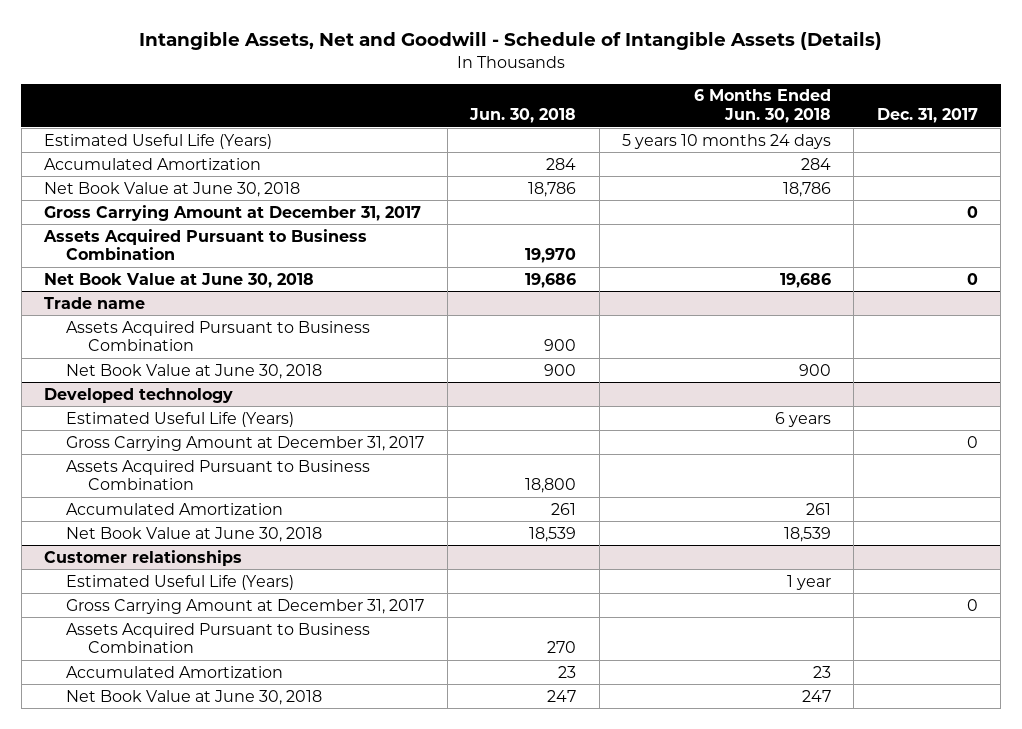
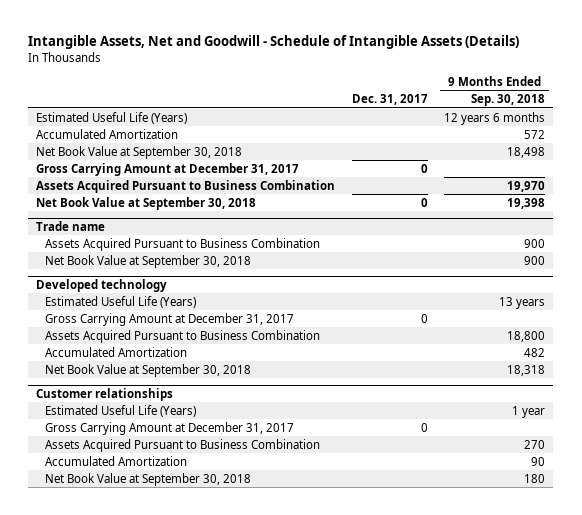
- | Jun. 30, 2018 | 6 Months Ended Jun. 30, 2018 | Dec. 31, 2017
+ | Dec. 31, 2017 | 9 Months Ended Sep. 30, 2018
- Net Book Value at June 30, 2018 | 18,786 | 18,786 |
+ Net Book Value at September 30, 2018 | | 18,498
- Net Book Value at June 30, 2018 | 19,686 | 19,686 | 0
+ Net Book Value at September 30, 2018 | 0 | 19,398
@ Trade name
- Net Book Value at June 30, 2018 | 900 | 900 |
+ Net Book Value at September 30, 2018 | | 900
@ Developed technology
- Net Book Value at June 30, 2018 | 18,539 | 18,539 |
+ Net Book Value at September 30, 2018 | | 18,318
@ Customer relationships
- Net Book Value at June 30, 2018 | 247 | 247 |
+ Net Book Value at September 30, 2018 | | 180

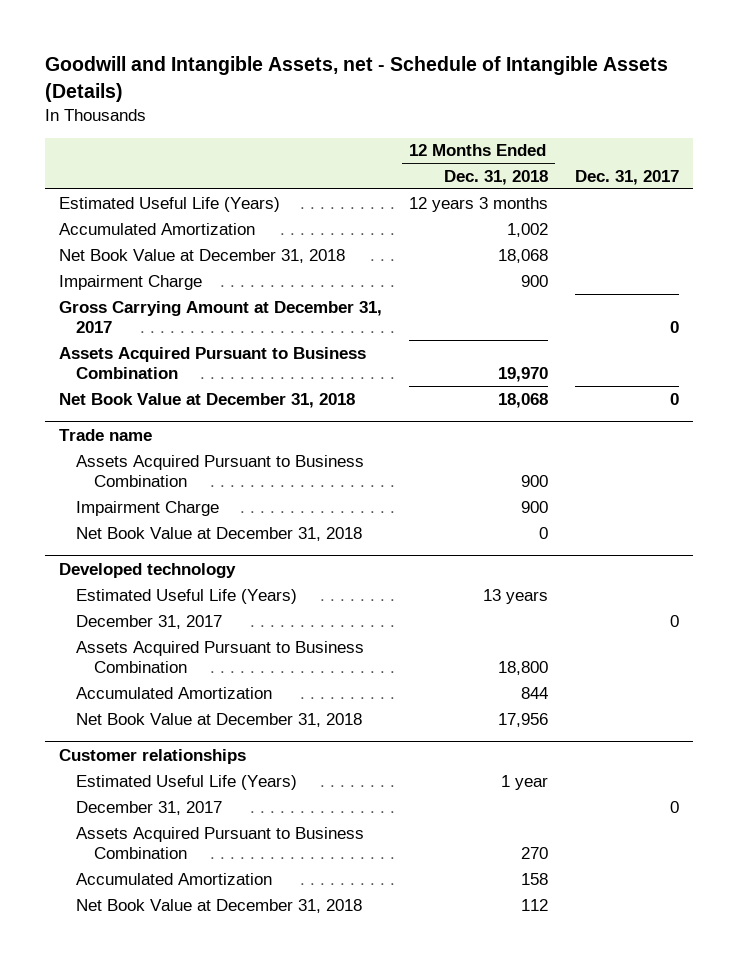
- Intangible Assets, Net and Goodwill - Schedule of Intangible Assets (Details)
+ Goodwill and Intangible Assets, net - Schedule of Intangible Assets (Details)
- | Dec. 31, 2017 | 9 Months Ended Sep. 30, 2018
+ | 12 Months Ended Dec. 31, 2018 | Dec. 31, 2017
- Net Book Value at September 30, 2018 | | 18,498
+ Net Book Value at December 31, 2018 | 18,068 |
+ Impairment Charge | 900 |
- Net Book Value at September 30, 2018 | 0 | 19,398
+ Net Book Value at December 31, 2018 | 18,068 | 0
@ Trade name
- Net Book Value at September 30, 2018 | | 900
+ Impairment Charge | 900 |
+ Net Book Value at December 31, 2018 | 0 |
@ Developed technology
- Gross Carrying Amount at December 31, 2017 | 0 |
+ December 31, 2017 | | 0
- Net Book Value at September 30, 2018 | | 18,318
+ Net Book Value at December 31, 2018 | 17,956 |
@ Customer relationships
- Gross Carrying Amount at December 31, 2017 | 0 |
+ December 31, 2017 | | 0
- Net Book Value at September 30, 2018 | | 180
+ Net Book Value at December 31, 2018 | 112 |

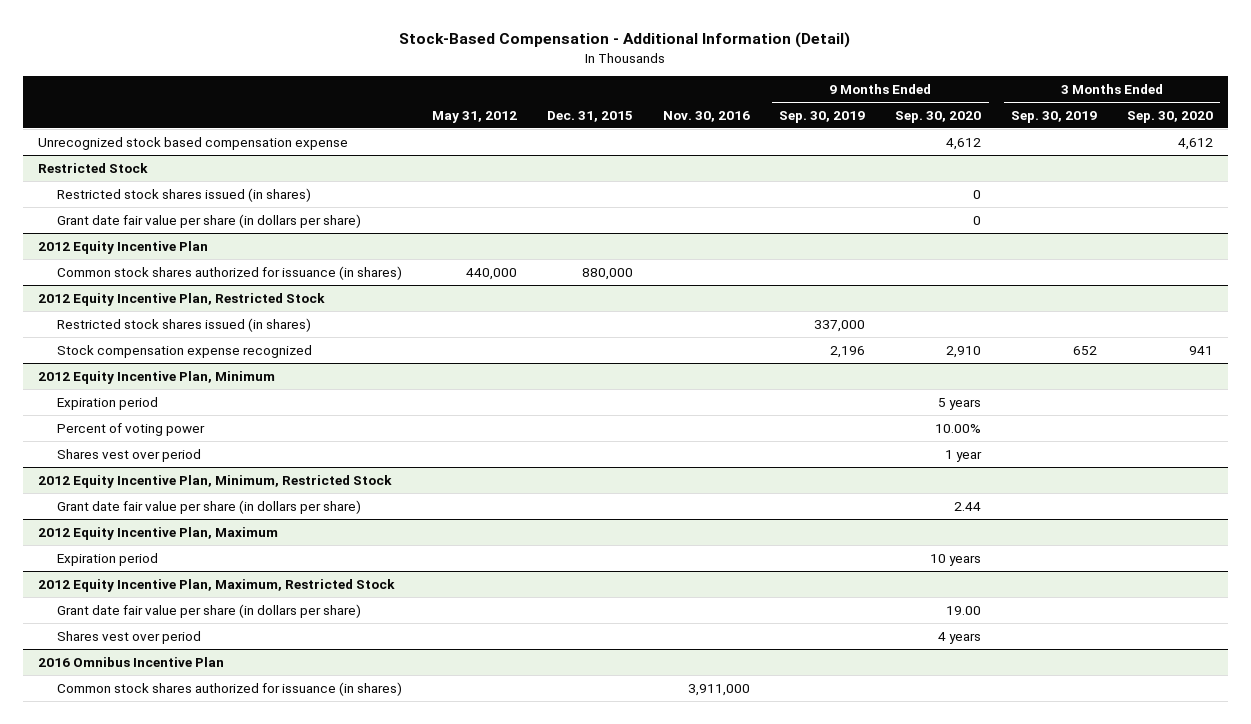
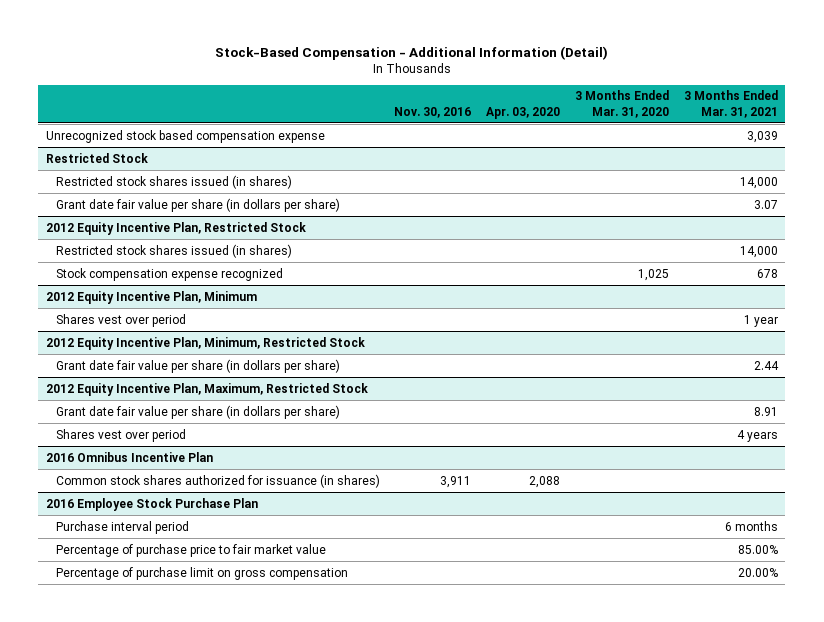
- | May 31, 2012 | Dec. 31, 2015 | Nov. 30, 2016 | 9 Months Ended Sep. 30, 2019 | 9 Months Ended Sep. 30, 2020 | 3 Months Ended Sep. 30, 2019 | 3 Months Ended Sep. 30, 2020
+ | Nov. 30, 2016 | Apr. 03, 2020 | 3 Months Ended Mar. 31, 2020 | 3 Months Ended Mar. 31, 2021
- 2012 Equity Incentive Plan
- Common stock shares authorized for issuance (in shares) | 440,000 | 880,000 | | | | |
@ 2012 Equity Incentive Plan, Minimum
- Expiration period | | | | | 5 years | |
- Percent of voting power | | | | | 10.00% | |
- 2012 Equity Incentive Plan, Maximum
- Expiration period | | | | | 10 years | |
@ 2016 Omnibus Incentive Plan
- Common stock shares authorized for issuance (in shares) | | | 3,911,000 | | | |
+ Common stock shares authorized for issuance (in shares) | 3,911 | 2,088 | |
+ 2016 Employee Stock Purchase Plan
+ Purchase interval period | | | | 6 months
+ Percentage of purchase price to fair market value | | | | 85.00%
+ Percentage of purchase limit on gross compensation | | | | 20.00%

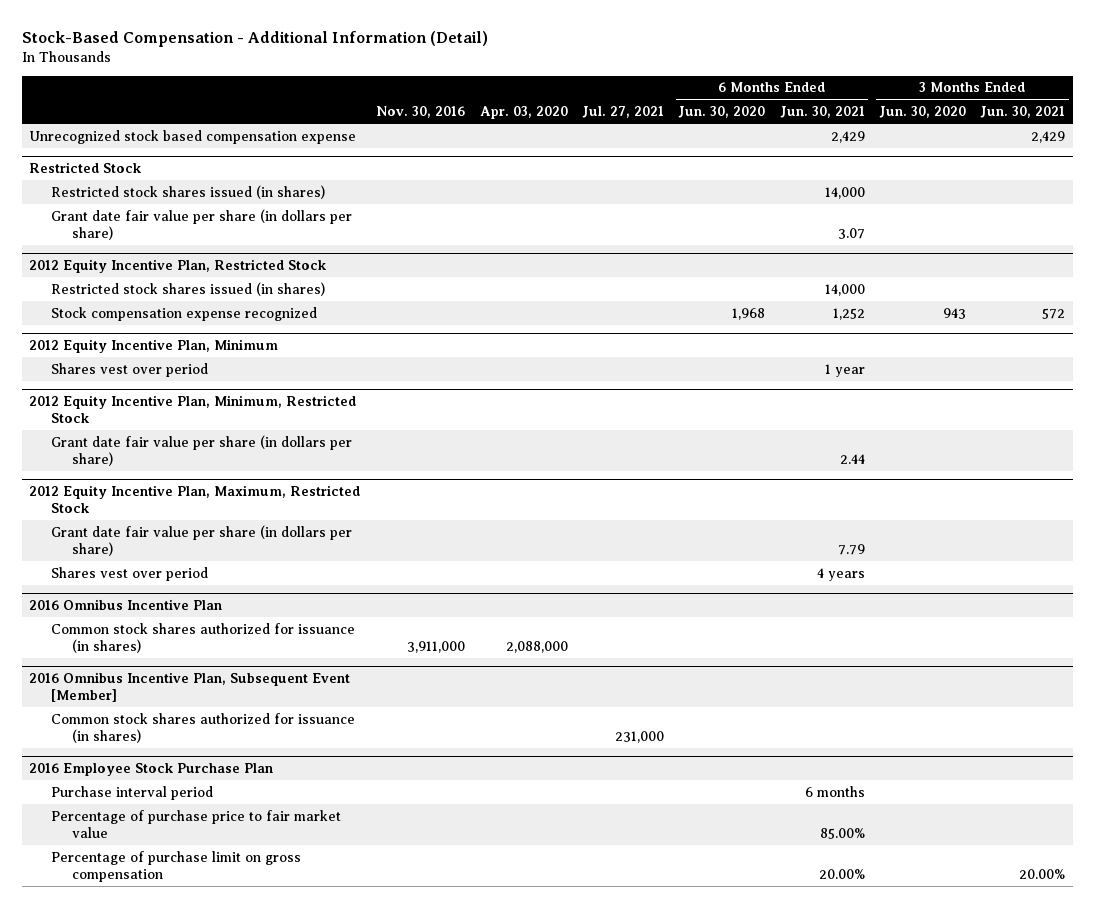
- | Nov. 30, 2016 | Apr. 03, 2020 | 3 Months Ended Mar. 31, 2020 | 3 Months Ended Mar. 31, 2021
+ | Nov. 30, 2016 | Apr. 03, 2020 | Jul. 27, 2021 | 6 Months Ended Jun. 30, 2020 | 6 Months Ended Jun. 30, 2021 | 3 Months Ended Jun. 30, 2020 | 3 Months Ended Jun. 30, 2021
@ 2016 Omnibus Incentive Plan
- Common stock shares authorized for issuance (in shares) | 3,911 | 2,088 | |
+ Common stock shares authorized for issuance (in shares) | 3,911,000 | 2,088,000 | | | | |
+ 2016 Omnibus Incentive Plan, Subsequent Event [Member]
+ Common stock shares authorized for issuance (in shares) | | | 231,000 | | | |

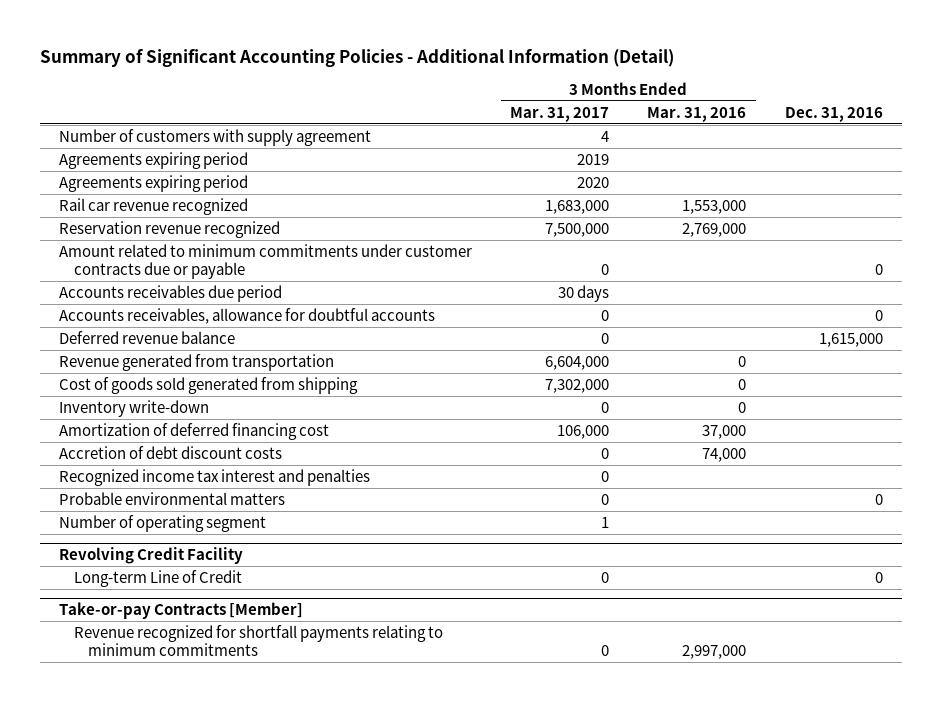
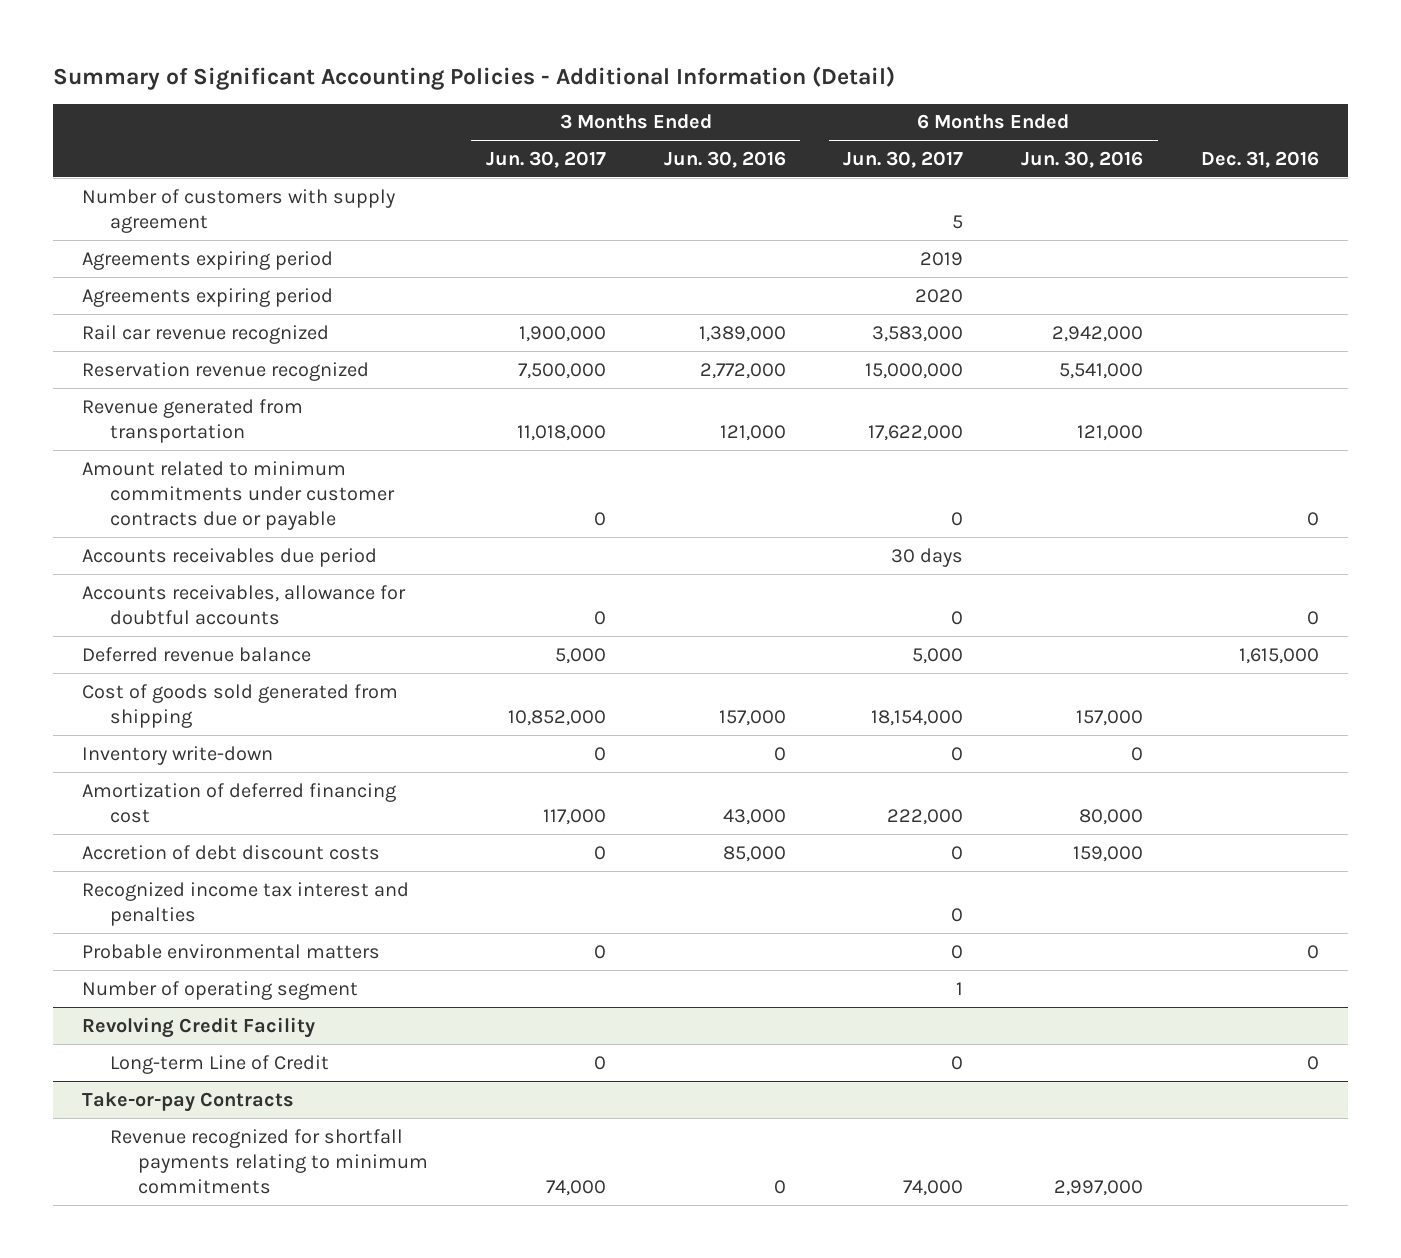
- | 3 Months Ended Mar. 31, 2017 | 3 Months Ended Mar. 31, 2016 | Dec. 31, 2016
+ | 3 Months Ended Jun. 30, 2017 | 3 Months Ended Jun. 30, 2016 | 6 Months Ended Jun. 30, 2017 | 6 Months Ended Jun. 30, 2016 | Dec. 31, 2016
moved up: Revenue generated from transportation | 11,018,000 | 121,000 | 17,622,000 | 121,000 |
- Take-or-pay Contracts [Member]
+ Take-or-pay Contracts

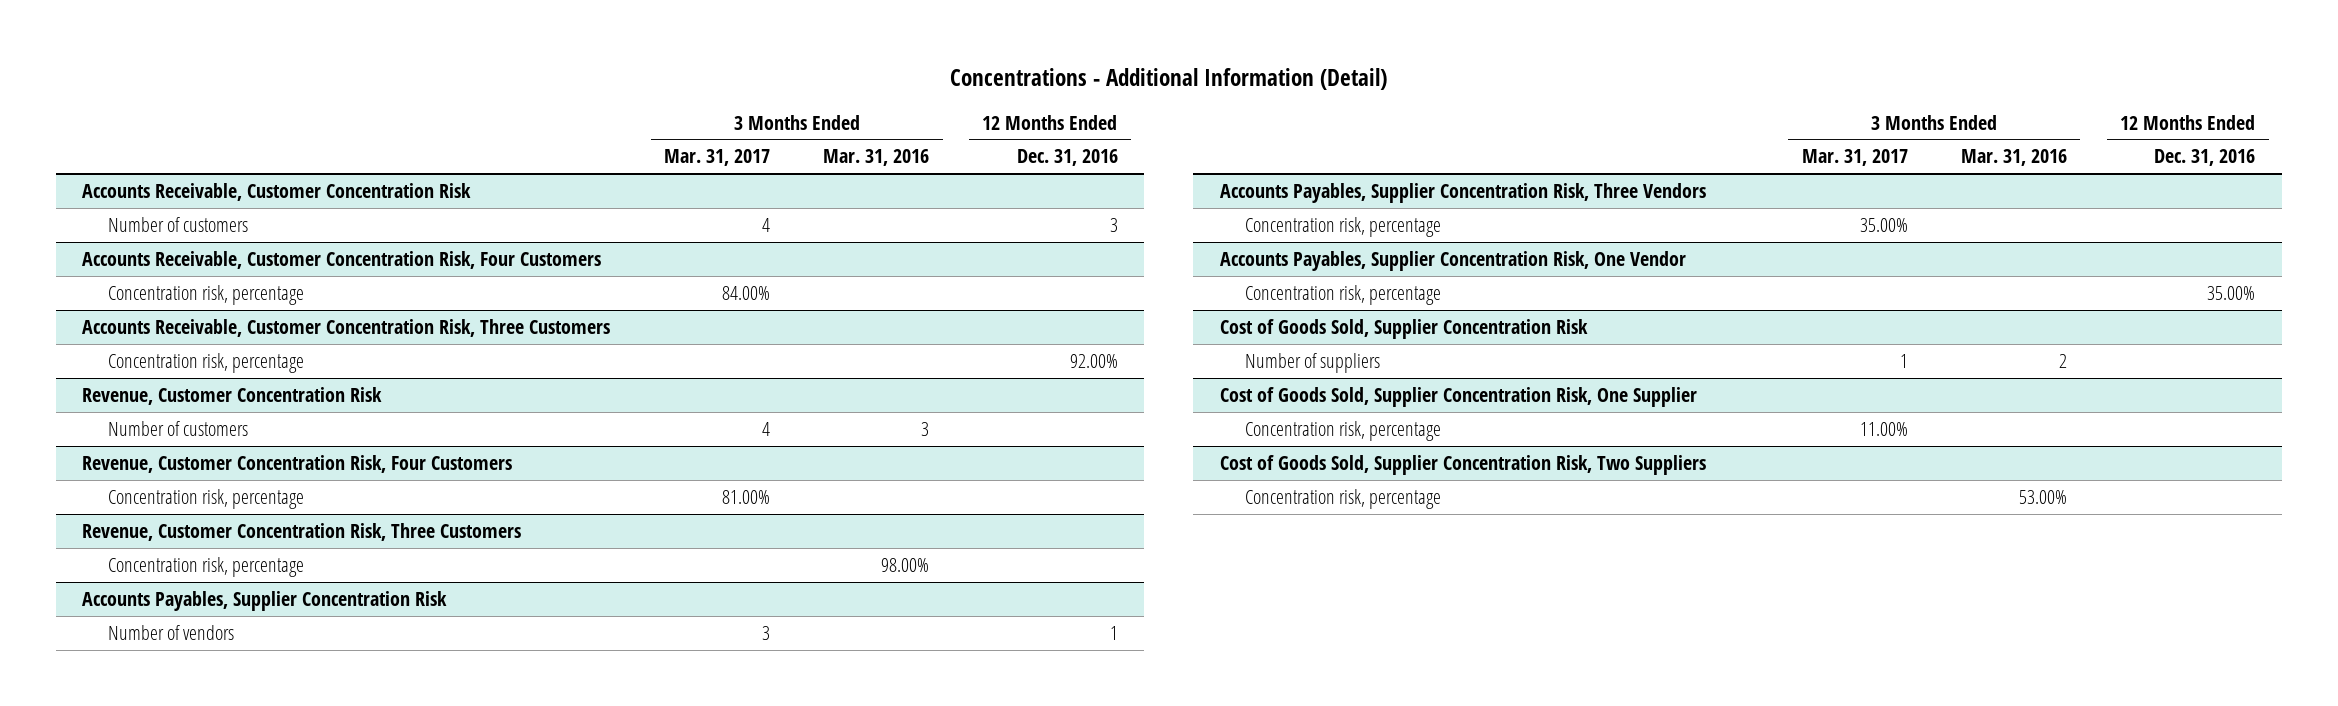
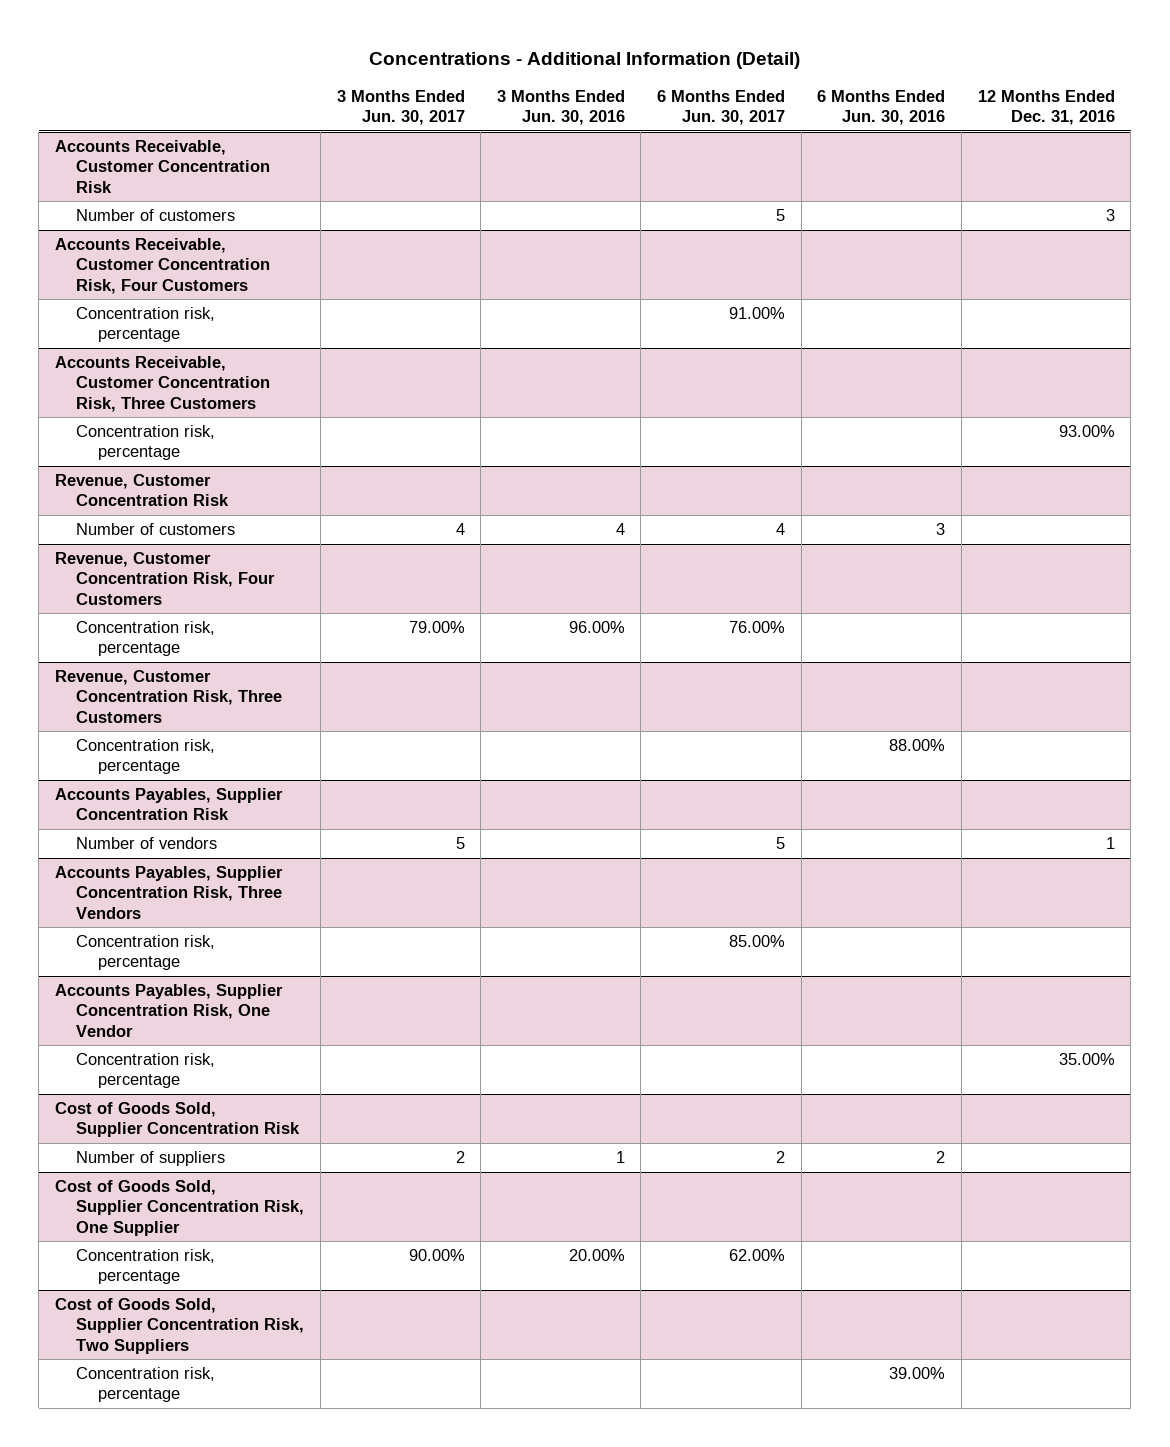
- | 3 Months Ended Mar. 31, 2017 | 3 Months Ended Mar. 31, 2016 | 12 Months Ended Dec. 31, 2016
+ | 3 Months Ended Jun. 30, 2017 | 3 Months Ended Jun. 30, 2016 | 6 Months Ended Jun. 30, 2017 | 6 Months Ended Jun. 30, 2016 | 12 Months Ended Dec. 31, 2016
@ Accounts Receivable, Customer Concentration Risk, Three Customers
- Concentration risk, percentage | | | 92.00%
+ Concentration risk, percentage | | | | | 93.00%

